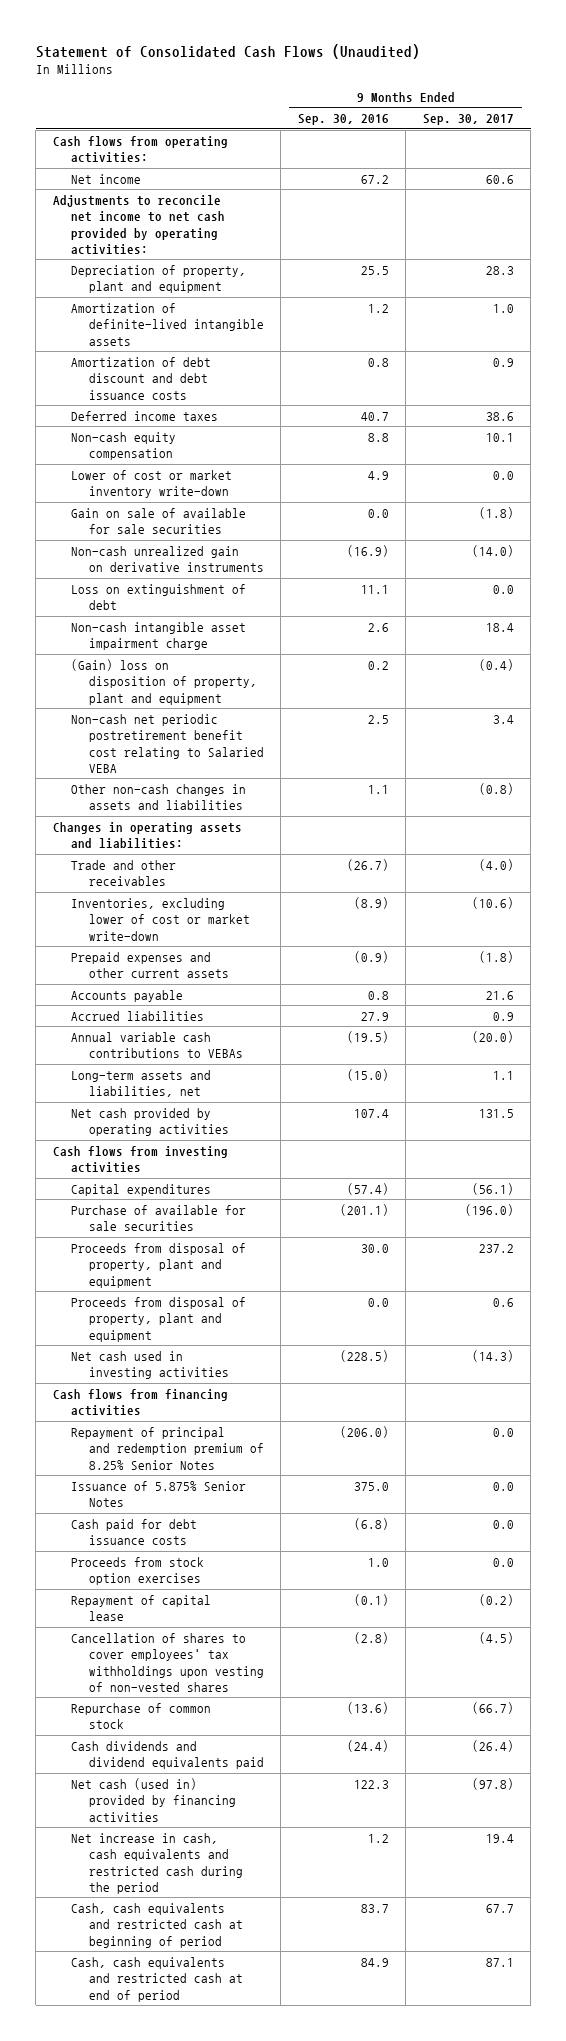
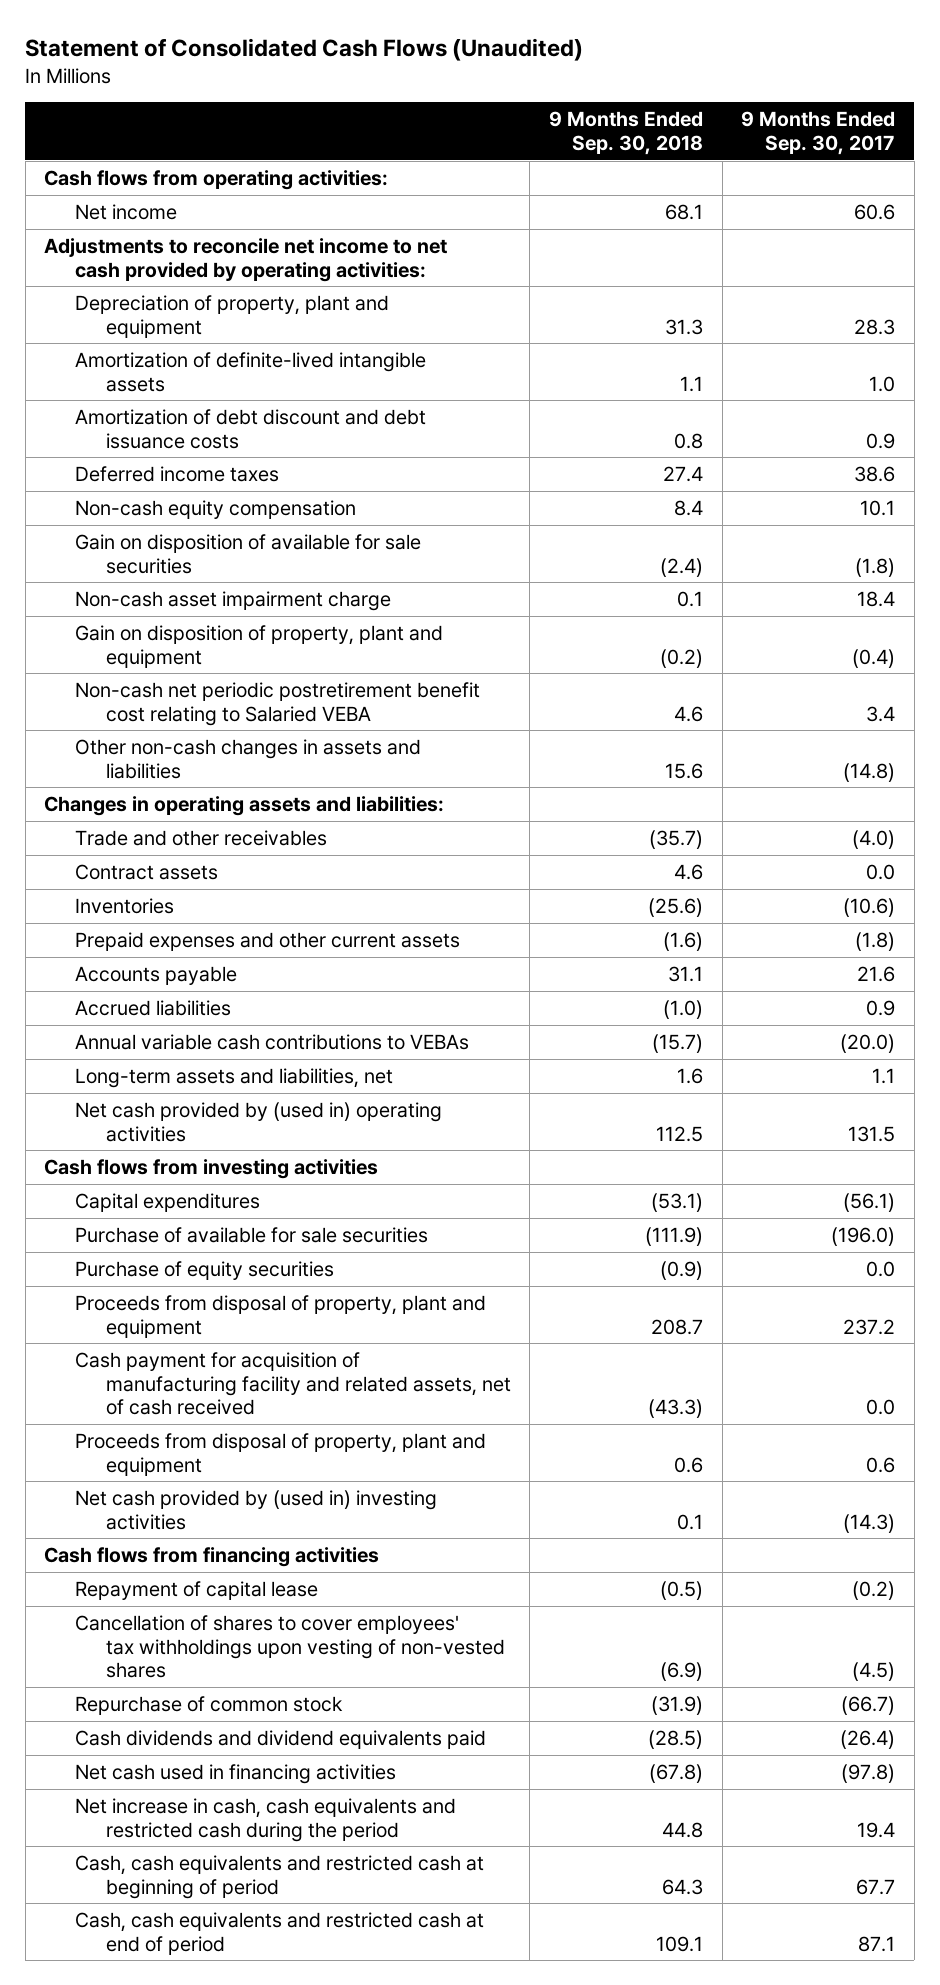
- | 9 Months Ended Sep. 30, 2016 | 9 Months Ended Sep. 30, 2017
+ | 9 Months Ended Sep. 30, 2018 | 9 Months Ended Sep. 30, 2017
- Lower of cost or market inventory write-down | 4.9 | 0.0
- Gain on sale of available for sale securities | 0.0 | (1.8)
- Non-cash unrealized gain on derivative instruments | (16.9) | (14.0)
- Loss on extinguishment of debt | 11.1 | 0.0
- Non-cash intangible asset impairment charge | 2.6 | 18.4
- (Gain) loss on disposition of property, plant and equipment | 0.2 | (0.4)
+ Gain on disposition of available for sale securities | (2.4) | (1.8)
+ Non-cash asset impairment charge | 0.1 | 18.4
+ Gain on disposition of property, plant and equipment | (0.2) | (0.4)
- Other non-cash changes in assets and liabilities | 1.1 | (0.8)
+ Other non-cash changes in assets and liabilities | 15.6 | (14.8)
- Inventories, excluding lower of cost or market write-down | (8.9) | (10.6)
+ Contract assets | 4.6 | 0.0
+ Inventories | (25.6) | (10.6)
- Net cash provided by operating activities | 107.4 | 131.5
+ Net cash provided by (used in) operating activities | 112.5 | 131.5
+ Purchase of equity securities | (0.9) | 0.0
+ Cash payment for acquisition of manufacturing facility and related assets, net of cash received | (43.3) | 0.0
- Net cash used in investing activities | (228.5) | (14.3)
+ Net cash provided by (used in) investing activities | 0.1 | (14.3)
- Repayment of principal and redemption premium of 8.25% Senior Notes | (206.0) | 0.0
- Issuance of 5.875% Senior Notes | 375.0 | 0.0
- Cash paid for debt issuance costs | (6.8) | 0.0
- Proceeds from stock option exercises | 1.0 | 0.0
- Net cash (used in) provided by financing activities | 122.3 | (97.8)
+ Net cash used in financing activities | (67.8) | (97.8)

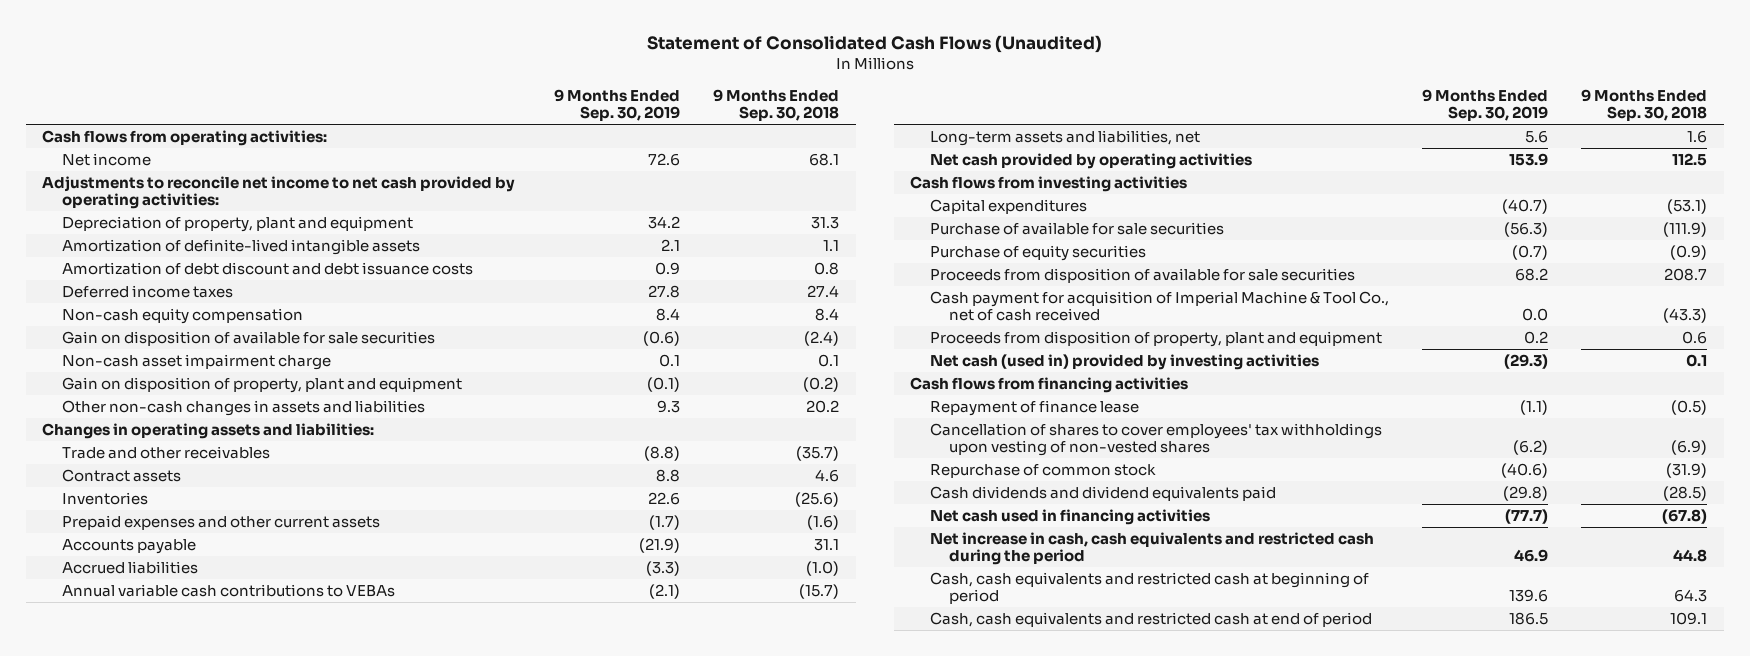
- | 9 Months Ended Sep. 30, 2018 | 9 Months Ended Sep. 30, 2017
+ | 9 Months Ended Sep. 30, 2019 | 9 Months Ended Sep. 30, 2018
- Non-cash net periodic postretirement benefit cost relating to Salaried VEBA | 4.6 | 3.4
- Other non-cash changes in assets and liabilities | 15.6 | (14.8)
+ Other non-cash changes in assets and liabilities | 9.3 | 20.2
- Net cash provided by (used in) operating activities | 112.5 | 131.5
+ Net cash provided by operating activities | 153.9 | 112.5
- Proceeds from disposal of property, plant and equipment | 208.7 | 237.2
- Cash payment for acquisition of manufacturing facility and related assets, net of cash received | (43.3) | 0.0
- Proceeds from disposal of property, plant and equipment | 0.6 | 0.6
- Net cash provided by (used in) investing activities | 0.1 | (14.3)
+ Proceeds from disposition of available for sale securities | 68.2 | 208.7
+ Cash payment for acquisition of Imperial Machine & Tool Co., net of cash received | 0.0 | (43.3)
+ Proceeds from disposition of property, plant and equipment | 0.2 | 0.6
+ Net cash (used in) provided by investing activities | (29.3) | 0.1
- Repayment of capital lease | (0.5) | (0.2)
+ Repayment of finance lease | (1.1) | (0.5)

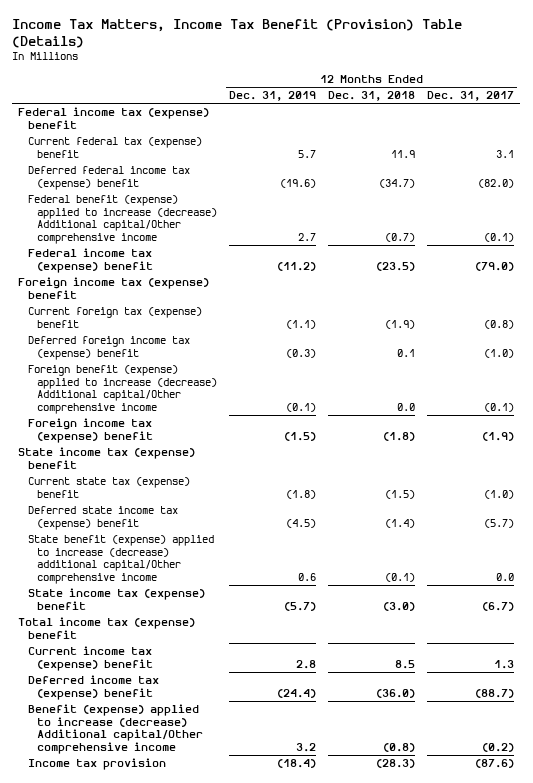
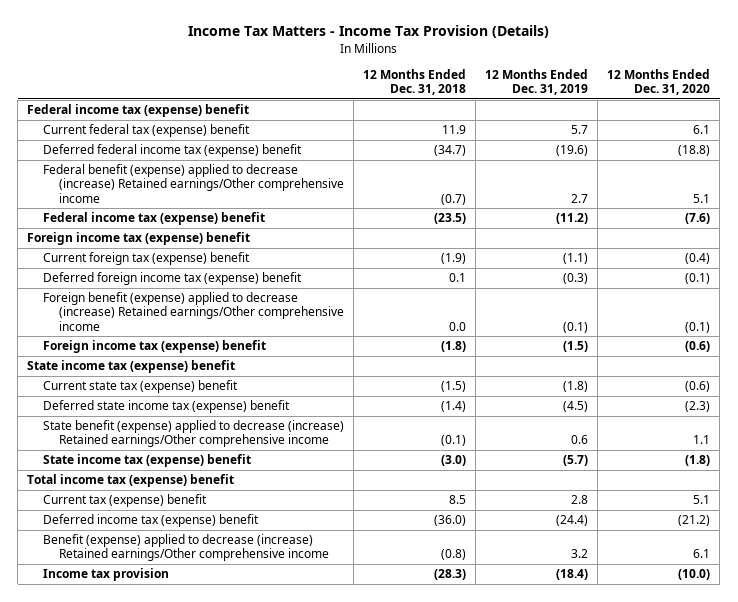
- Income Tax Matters, Income Tax Benefit (Provision) Table (Details)
+ Income Tax Matters - Income Tax Provision (Details)
- | 12 Months Ended Dec. 31, 2019 | 12 Months Ended Dec. 31, 2018 | 12 Months Ended Dec. 31, 2017
+ | 12 Months Ended Dec. 31, 2018 | 12 Months Ended Dec. 31, 2019 | 12 Months Ended Dec. 31, 2020
- Federal benefit (expense) applied to increase (decrease) Additional capital/Other comprehensive income | 2.7 | (0.7) | (0.1)
+ Federal benefit (expense) applied to decrease (increase) Retained earnings/Other comprehensive income | (0.7) | 2.7 | 5.1
- Foreign benefit (expense) applied to increase (decrease) Additional capital/Other comprehensive income | (0.1) | 0.0 | (0.1)
+ Foreign benefit (expense) applied to decrease (increase) Retained earnings/Other comprehensive income | 0.0 | (0.1) | (0.1)
- State benefit (expense) applied to increase (decrease) additional capital/Other comprehensive income | 0.6 | (0.1) | 0.0
+ State benefit (expense) applied to decrease (increase) Retained earnings/Other comprehensive income | (0.1) | 0.6 | 1.1
- Current income tax (expense) benefit | 2.8 | 8.5 | 1.3
+ Current tax (expense) benefit | 8.5 | 2.8 | 5.1
- Benefit (expense) applied to increase (decrease) Additional capital/Other comprehensive income | 3.2 | (0.8) | (0.2)
+ Benefit (expense) applied to decrease (increase) Retained earnings/Other comprehensive income | (0.8) | 3.2 | 6.1

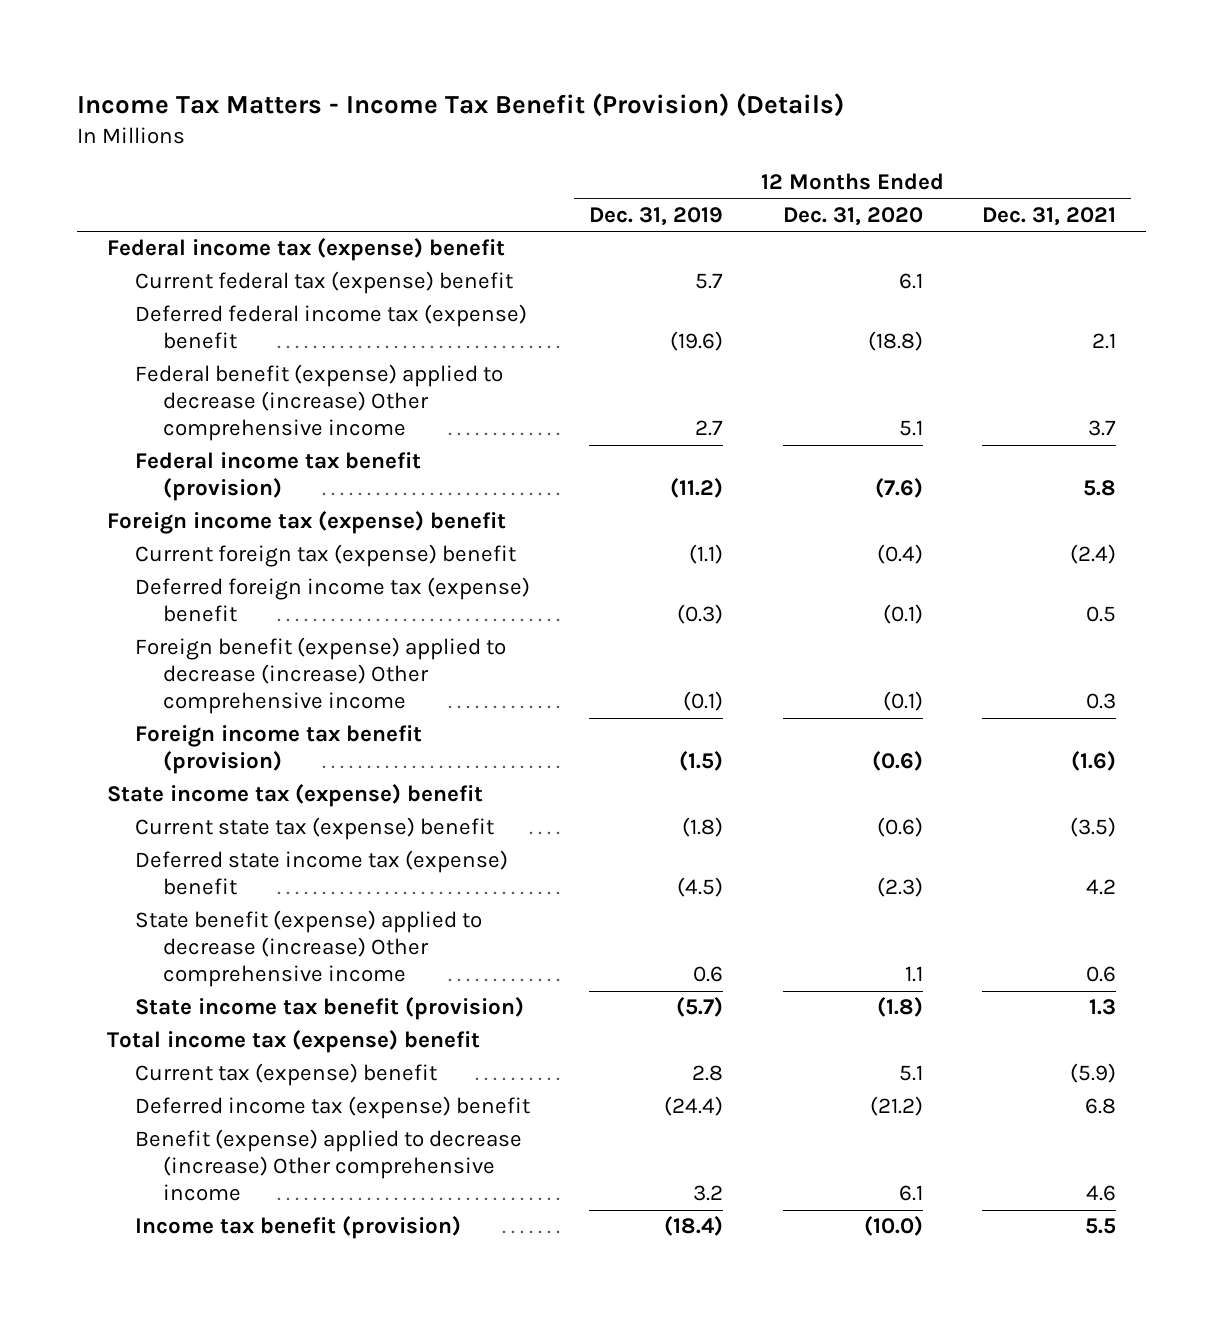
- Income Tax Matters - Income Tax Provision (Details)
+ Income Tax Matters - Income Tax Benefit (Provision) (Details)
- | 12 Months Ended Dec. 31, 2018 | 12 Months Ended Dec. 31, 2019 | 12 Months Ended Dec. 31, 2020
+ | 12 Months Ended Dec. 31, 2019 | 12 Months Ended Dec. 31, 2020 | 12 Months Ended Dec. 31, 2021
- Federal benefit (expense) applied to decrease (increase) Retained earnings/Other comprehensive income | (0.7) | 2.7 | 5.1
- Federal income tax (expense) benefit | (23.5) | (11.2) | (7.6)
+ Federal benefit (expense) applied to decrease (increase) Other comprehensive income | 2.7 | 5.1 | 3.7
+ Federal income tax benefit (provision) | (11.2) | (7.6) | 5.8
- Foreign benefit (expense) applied to decrease (increase) Retained earnings/Other comprehensive income | 0.0 | (0.1) | (0.1)
- Foreign income tax (expense) benefit | (1.8) | (1.5) | (0.6)
+ Foreign benefit (expense) applied to decrease (increase) Other comprehensive income | (0.1) | (0.1) | 0.3
+ Foreign income tax benefit (provision) | (1.5) | (0.6) | (1.6)
- State benefit (expense) applied to decrease (increase) Retained earnings/Other comprehensive income | (0.1) | 0.6 | 1.1
- State income tax (expense) benefit | (3.0) | (5.7) | (1.8)
+ State benefit (expense) applied to decrease (increase) Other comprehensive income | 0.6 | 1.1 | 0.6
+ State income tax benefit (provision) | (5.7) | (1.8) | 1.3
- Benefit (expense) applied to decrease (increase) Retained earnings/Other comprehensive income | (0.8) | 3.2 | 6.1
- Income tax provision | (28.3) | (18.4) | (10.0)
+ Benefit (expense) applied to decrease (increase) Other comprehensive income | 3.2 | 6.1 | 4.6
+ Income tax benefit (provision) | (18.4) | (10.0) | 5.5

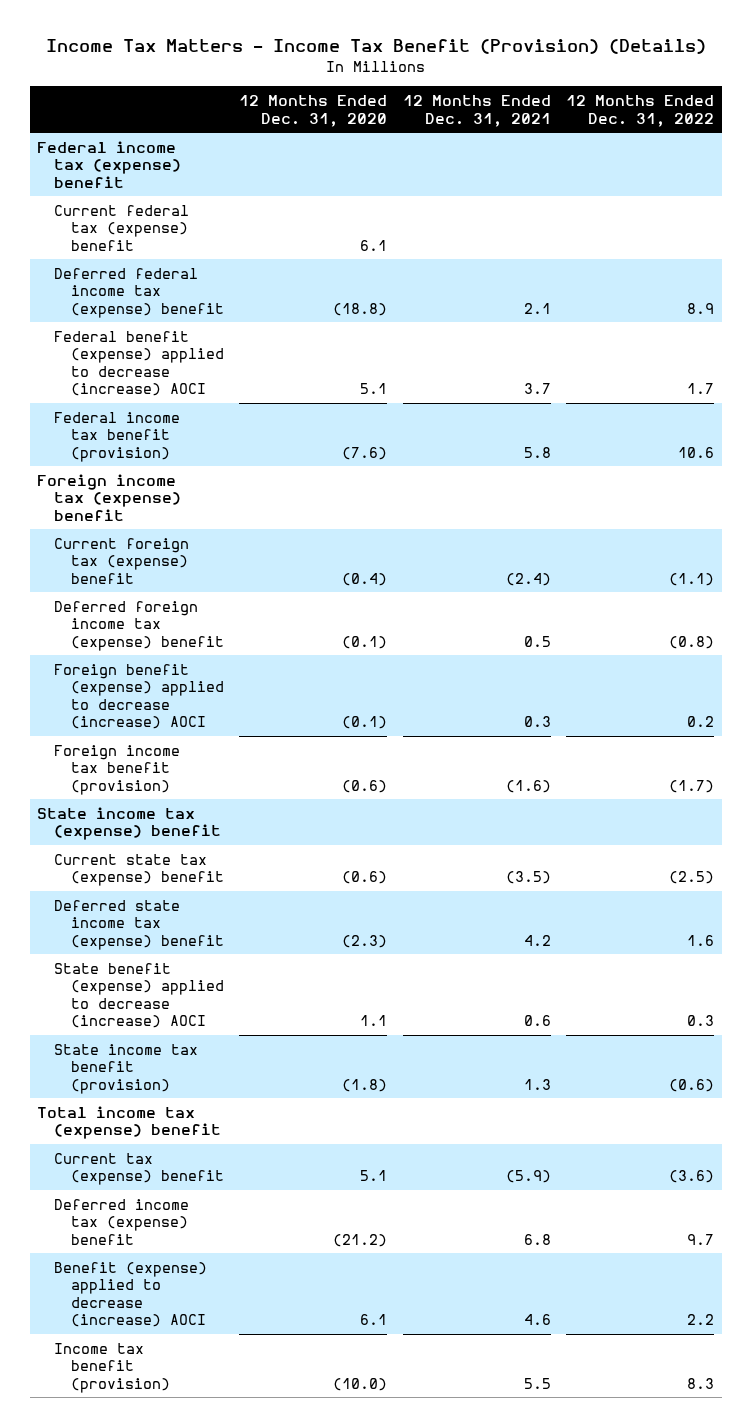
- | 12 Months Ended Dec. 31, 2019 | 12 Months Ended Dec. 31, 2020 | 12 Months Ended Dec. 31, 2021
+ | 12 Months Ended Dec. 31, 2020 | 12 Months Ended Dec. 31, 2021 | 12 Months Ended Dec. 31, 2022
- Federal benefit (expense) applied to decrease (increase) Other comprehensive income | 2.7 | 5.1 | 3.7
+ Federal benefit (expense) applied to decrease (increase) AOCI | 5.1 | 3.7 | 1.7
- Foreign benefit (expense) applied to decrease (increase) Other comprehensive income | (0.1) | (0.1) | 0.3
+ Foreign benefit (expense) applied to decrease (increase) AOCI | (0.1) | 0.3 | 0.2
- State benefit (expense) applied to decrease (increase) Other comprehensive income | 0.6 | 1.1 | 0.6
+ State benefit (expense) applied to decrease (increase) AOCI | 1.1 | 0.6 | 0.3
- Benefit (expense) applied to decrease (increase) Other comprehensive income | 3.2 | 6.1 | 4.6
+ Benefit (expense) applied to decrease (increase) AOCI | 6.1 | 4.6 | 2.2

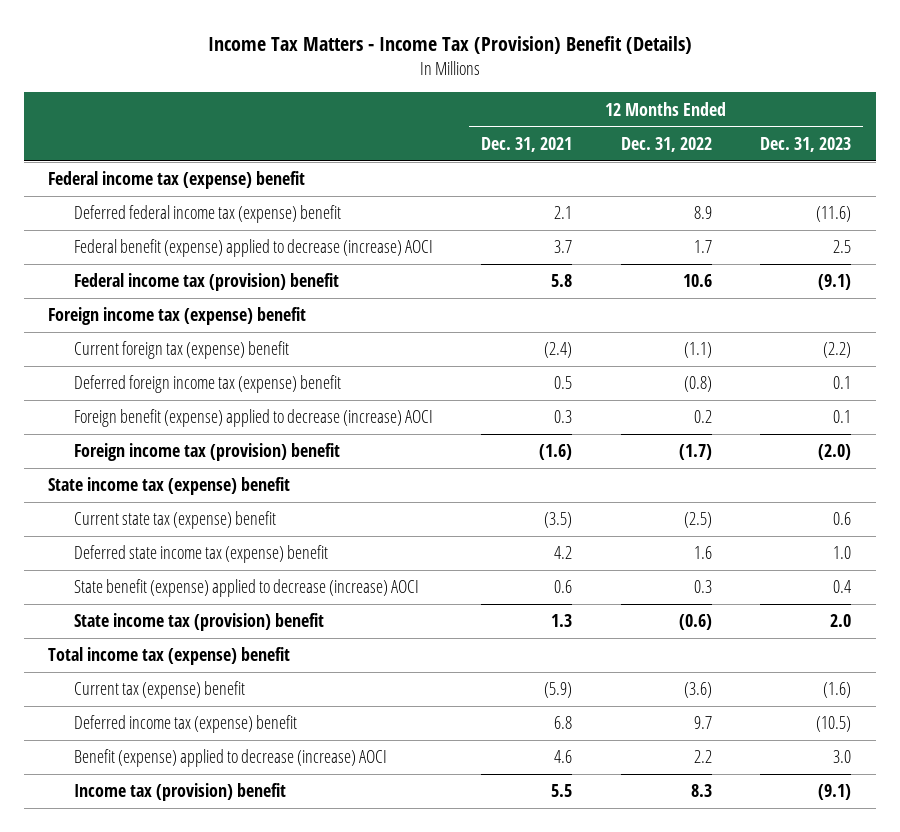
- Income Tax Matters - Income Tax Benefit (Provision) (Details)
+ Income Tax Matters - Income Tax (Provision) Benefit (Details)
- | 12 Months Ended Dec. 31, 2020 | 12 Months Ended Dec. 31, 2021 | 12 Months Ended Dec. 31, 2022
+ | 12 Months Ended Dec. 31, 2021 | 12 Months Ended Dec. 31, 2022 | 12 Months Ended Dec. 31, 2023
- Current federal tax (expense) benefit | 6.1 | |
- Federal income tax benefit (provision) | (7.6) | 5.8 | 10.6
+ Federal income tax (provision) benefit | 5.8 | 10.6 | (9.1)
- Foreign income tax benefit (provision) | (0.6) | (1.6) | (1.7)
+ Foreign income tax (provision) benefit | (1.6) | (1.7) | (2.0)
- State income tax benefit (provision) | (1.8) | 1.3 | (0.6)
+ State income tax (provision) benefit | 1.3 | (0.6) | 2.0
- Income tax benefit (provision) | (10.0) | 5.5 | 8.3
+ Income tax (provision) benefit | 5.5 | 8.3 | (9.1)

